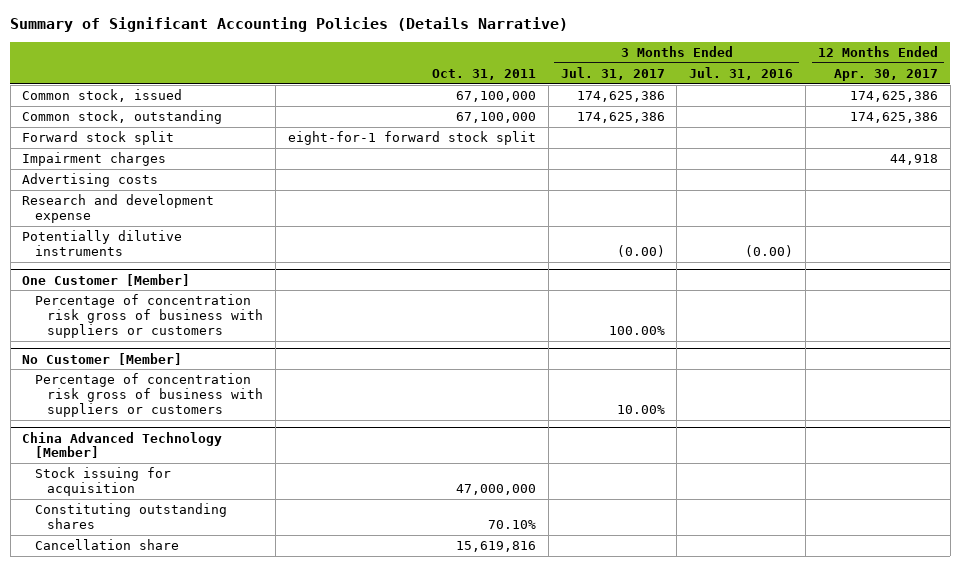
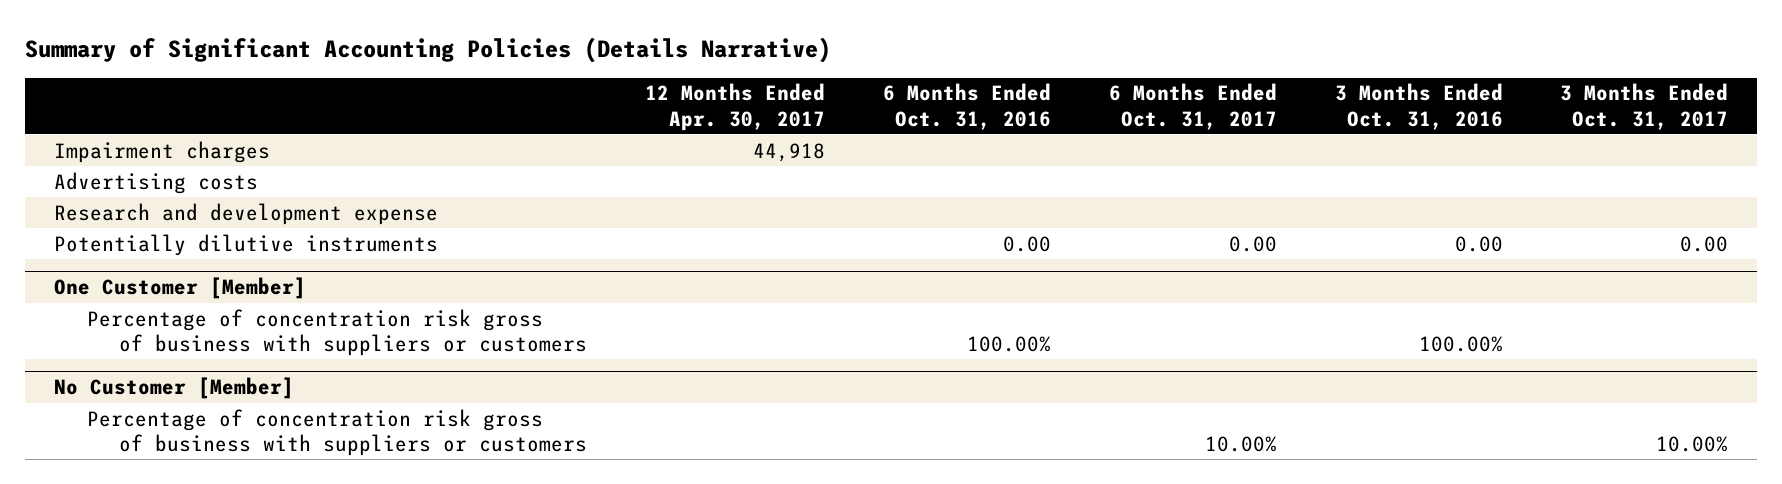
- | Oct. 31, 2011 | 3 Months Ended Jul. 31, 2017 | 3 Months Ended Jul. 31, 2016 | 12 Months Ended Apr. 30, 2017
+ | 12 Months Ended Apr. 30, 2017 | 6 Months Ended Oct. 31, 2016 | 6 Months Ended Oct. 31, 2017 | 3 Months Ended Oct. 31, 2016 | 3 Months Ended Oct. 31, 2017
- Common stock, issued | 67,100,000 | 174,625,386 | | 174,625,386
- Common stock, outstanding | 67,100,000 | 174,625,386 | | 174,625,386
- Forward stock split | eight-for-1 forward stock split | | |
- China Advanced Technology [Member]
- Stock issuing for acquisition | 47,000,000 | | |
- Constituting outstanding shares | 70.10% | | |
- Cancellation share | 15,619,816 | | |

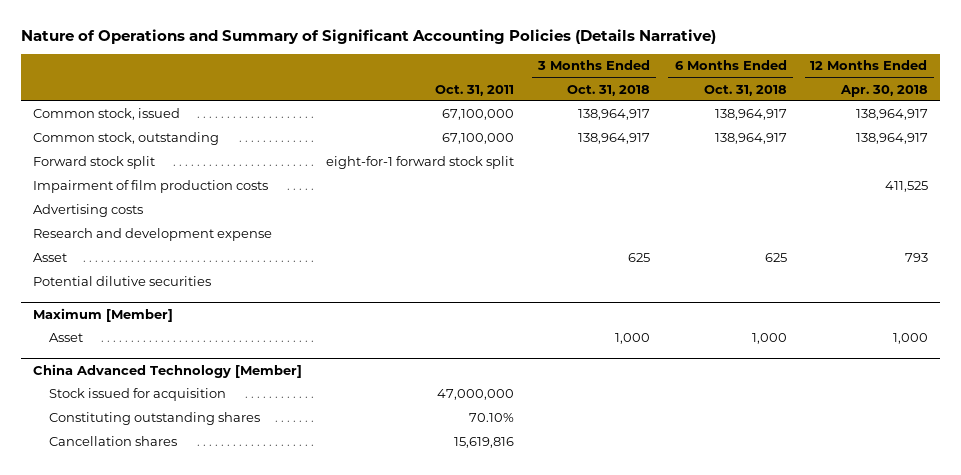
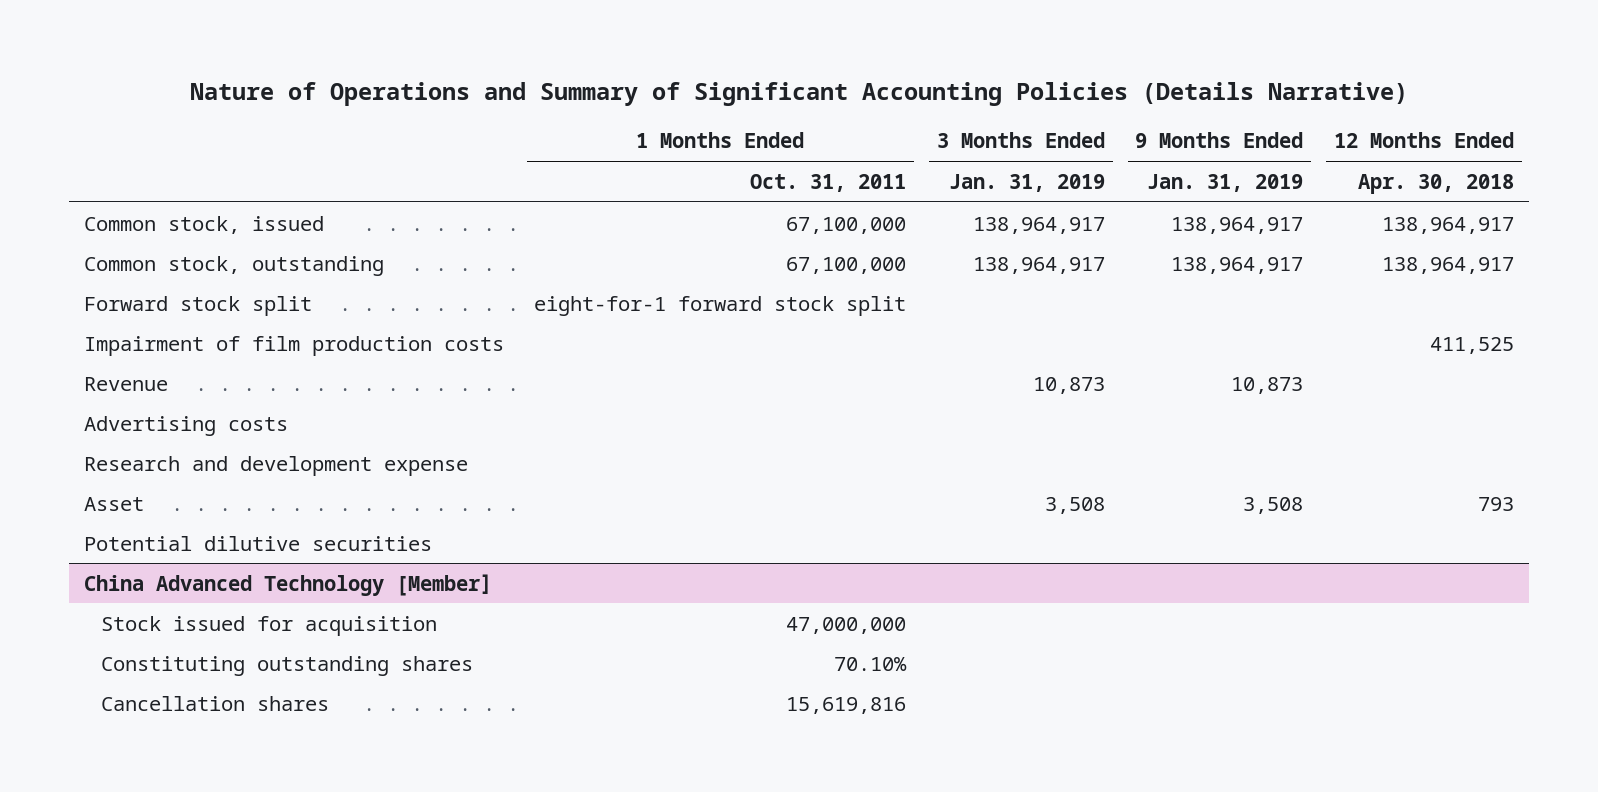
- | Oct. 31, 2011 | 3 Months Ended Oct. 31, 2018 | 6 Months Ended Oct. 31, 2018 | 12 Months Ended Apr. 30, 2018
+ | 1 Months Ended Oct. 31, 2011 | 3 Months Ended Jan. 31, 2019 | 9 Months Ended Jan. 31, 2019 | 12 Months Ended Apr. 30, 2018
+ Revenue | | 10,873 | 10,873 |
- Maximum [Member]
- Asset | | 1,000 | 1,000 | 1,000

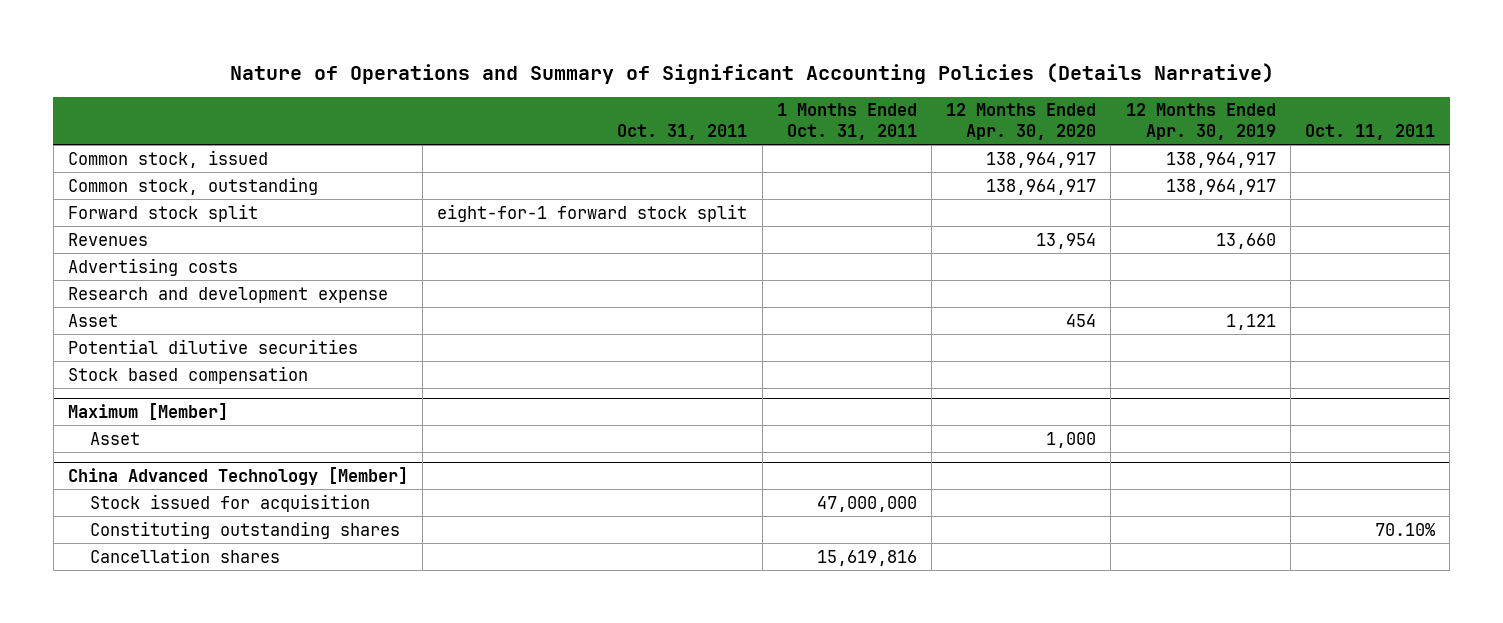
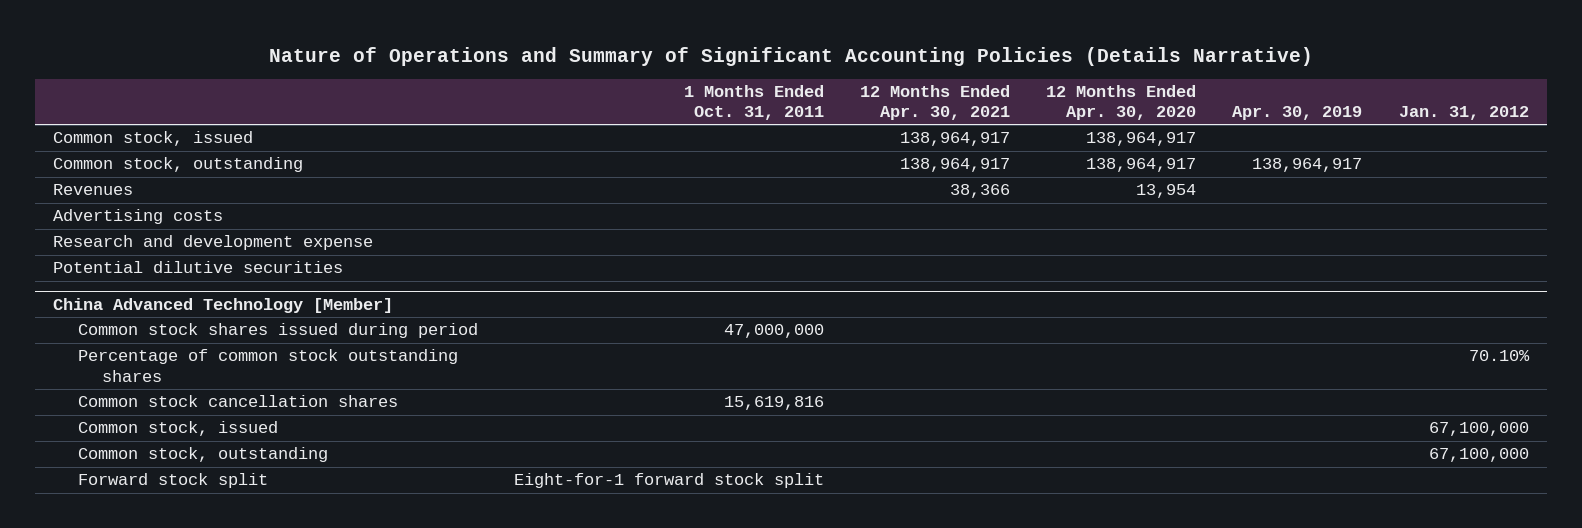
- | Oct. 31, 2011 | 1 Months Ended Oct. 31, 2011 | 12 Months Ended Apr. 30, 2020 | 12 Months Ended Apr. 30, 2019 | Oct. 11, 2011
+ | 1 Months Ended Oct. 31, 2011 | 12 Months Ended Apr. 30, 2021 | 12 Months Ended Apr. 30, 2020 | Apr. 30, 2019 | Jan. 31, 2012
- Forward stock split | eight-for-1 forward stock split | | | |
- Asset | | | 454 | 1,121 |
- Stock based compensation
- Maximum [Member]
- Asset | | | 1,000 | |
@ China Advanced Technology [Member]
- Stock issued for acquisition | | 47,000,000 | | |
- Constituting outstanding shares | | | | | 70.10%
- Cancellation shares | | 15,619,816 | | |
+ Common stock shares issued during period | 47,000,000 | | | |
+ Percentage of common stock outstanding shares | | | | | 70.10%
+ Common stock cancellation shares | 15,619,816 | | | |
+ Common stock, issued | | | | | 67,100,000
+ Common stock, outstanding | | | | | 67,100,000
+ Forward stock split | Eight-for-1 forward stock split | | | |

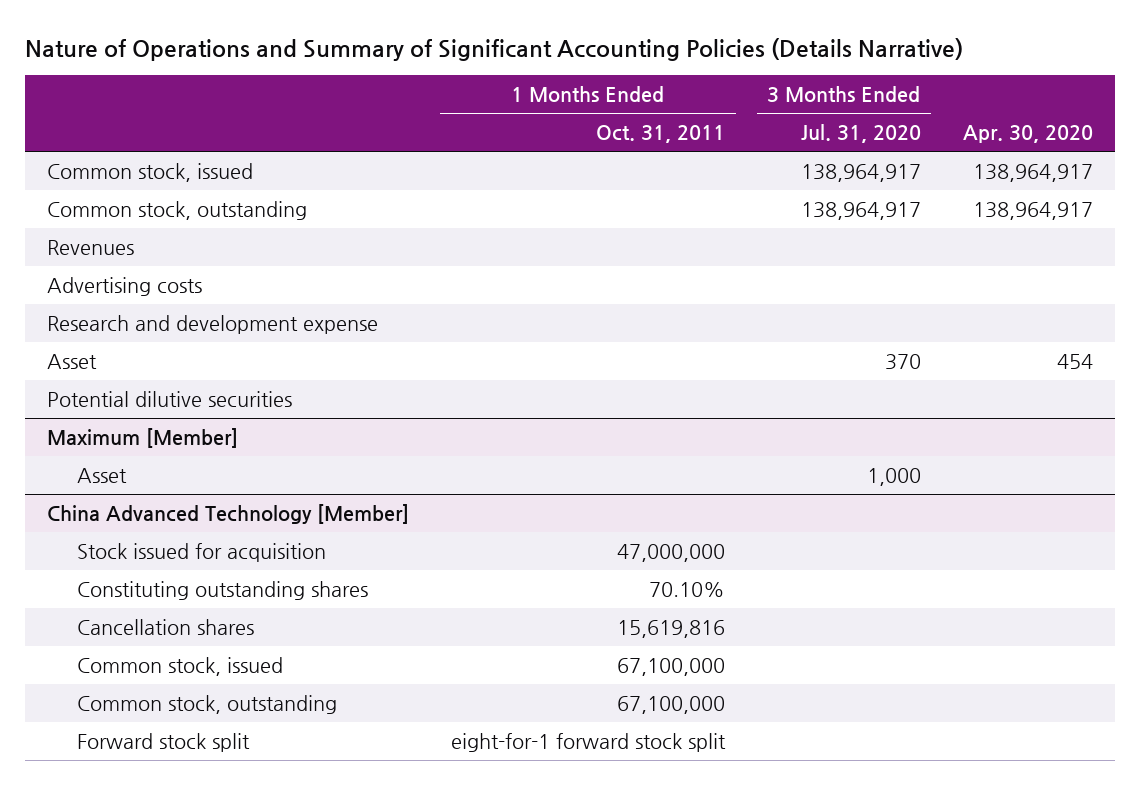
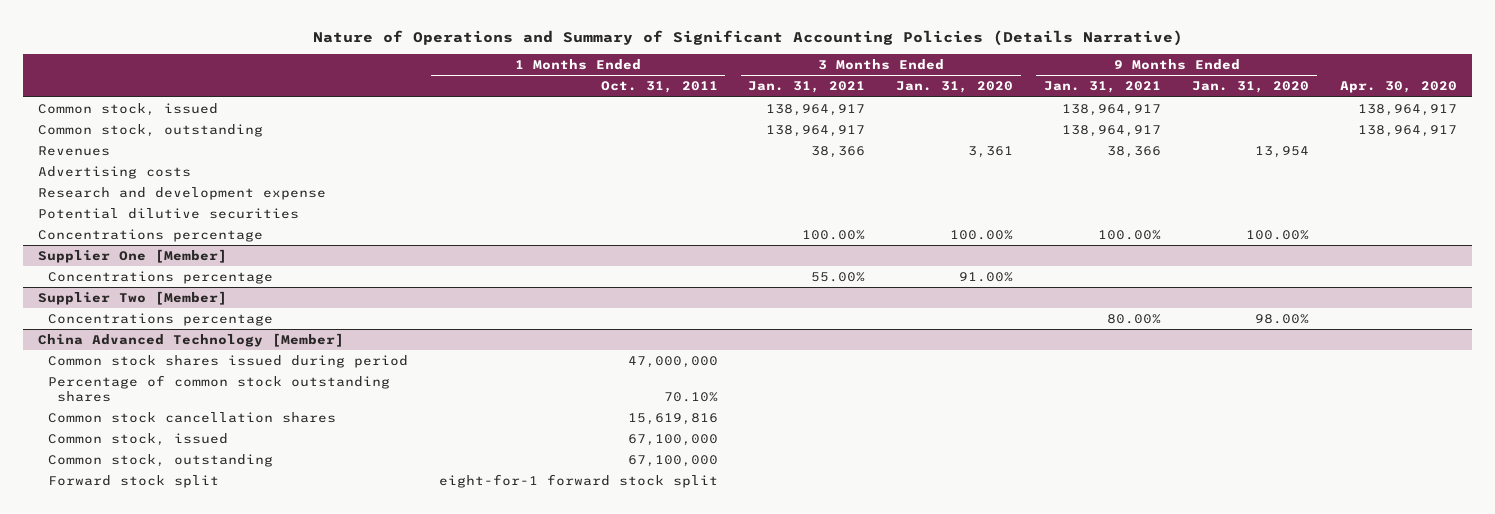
- | 1 Months Ended Oct. 31, 2011 | 3 Months Ended Jul. 31, 2020 | Apr. 30, 2020
+ | 1 Months Ended Oct. 31, 2011 | 3 Months Ended Jan. 31, 2021 | 3 Months Ended Jan. 31, 2020 | 9 Months Ended Jan. 31, 2021 | 9 Months Ended Jan. 31, 2020 | Apr. 30, 2020
- Asset | | 370 | 454
- Maximum [Member]
- Asset | | 1,000 |
+ Concentrations percentage | | 100.00% | 100.00% | 100.00% | 100.00% |
+ Supplier One [Member]
+ Concentrations percentage | | 55.00% | 91.00% | | |
+ Supplier Two [Member]
+ Concentrations percentage | | | | 80.00% | 98.00% |
@ China Advanced Technology [Member]
- Stock issued for acquisition | 47,000,000 | |
- Constituting outstanding shares | 70.10% | |
- Cancellation shares | 15,619,816 | |
+ Common stock shares issued during period | 47,000,000 | | | | |
+ Percentage of common stock outstanding shares | 70.10% | | | | |
+ Common stock cancellation shares | 15,619,816 | | | | |

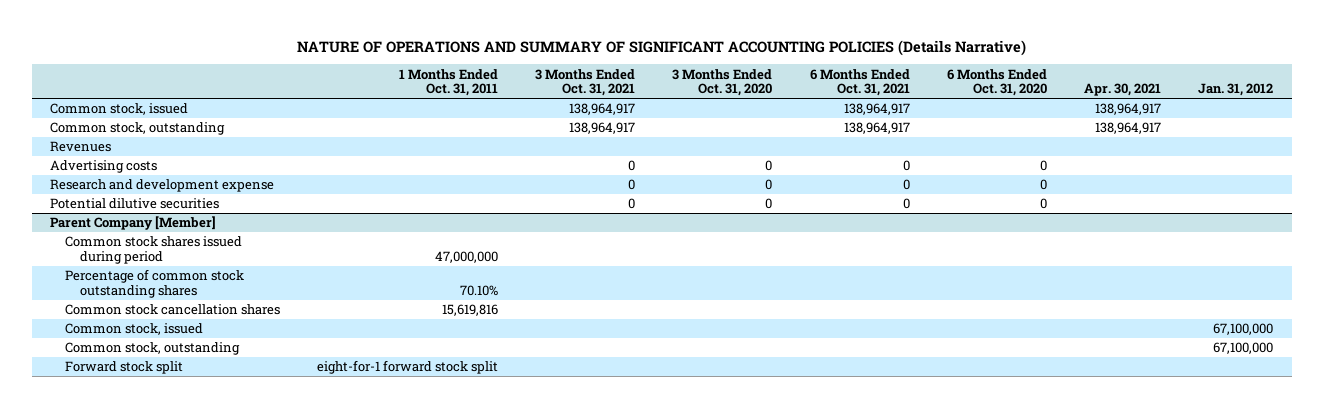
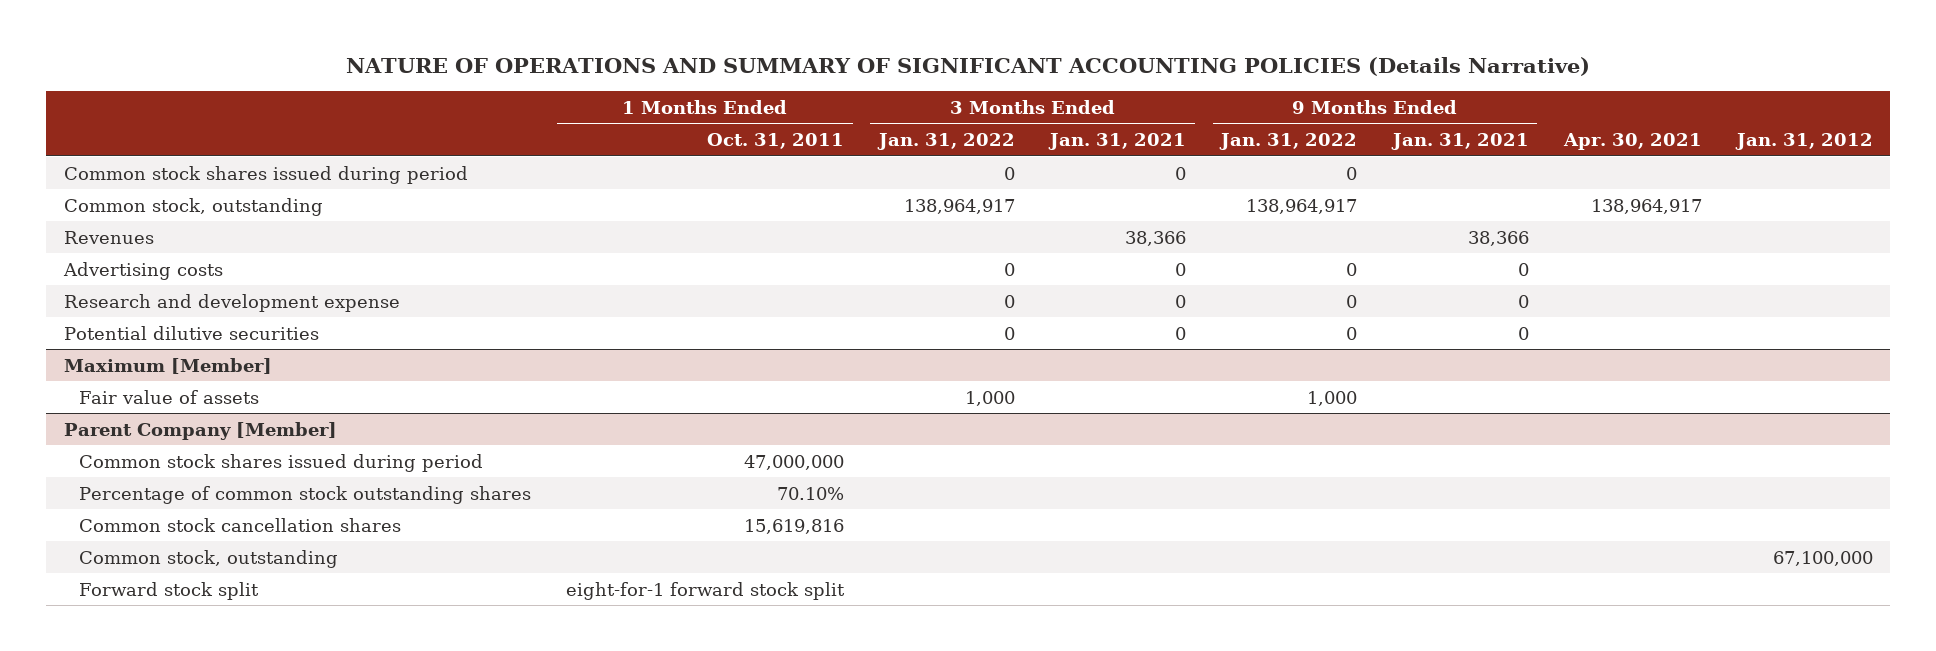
- | 1 Months Ended Oct. 31, 2011 | 3 Months Ended Oct. 31, 2021 | 3 Months Ended Oct. 31, 2020 | 6 Months Ended Oct. 31, 2021 | 6 Months Ended Oct. 31, 2020 | Apr. 30, 2021 | Jan. 31, 2012
+ | 1 Months Ended Oct. 31, 2011 | 3 Months Ended Jan. 31, 2022 | 3 Months Ended Jan. 31, 2021 | 9 Months Ended Jan. 31, 2022 | 9 Months Ended Jan. 31, 2021 | Apr. 30, 2021 | Jan. 31, 2012
- Common stock, issued | | 138,964,917 | | 138,964,917 | | 138,964,917 |
+ Common stock shares issued during period | | 0 | 0 | 0 | | |
+ Maximum [Member]
+ Fair value of assets | | 1,000 | | 1,000 | | |
@ Parent Company [Member]
- Common stock, issued | | | | | | | 67,100,000

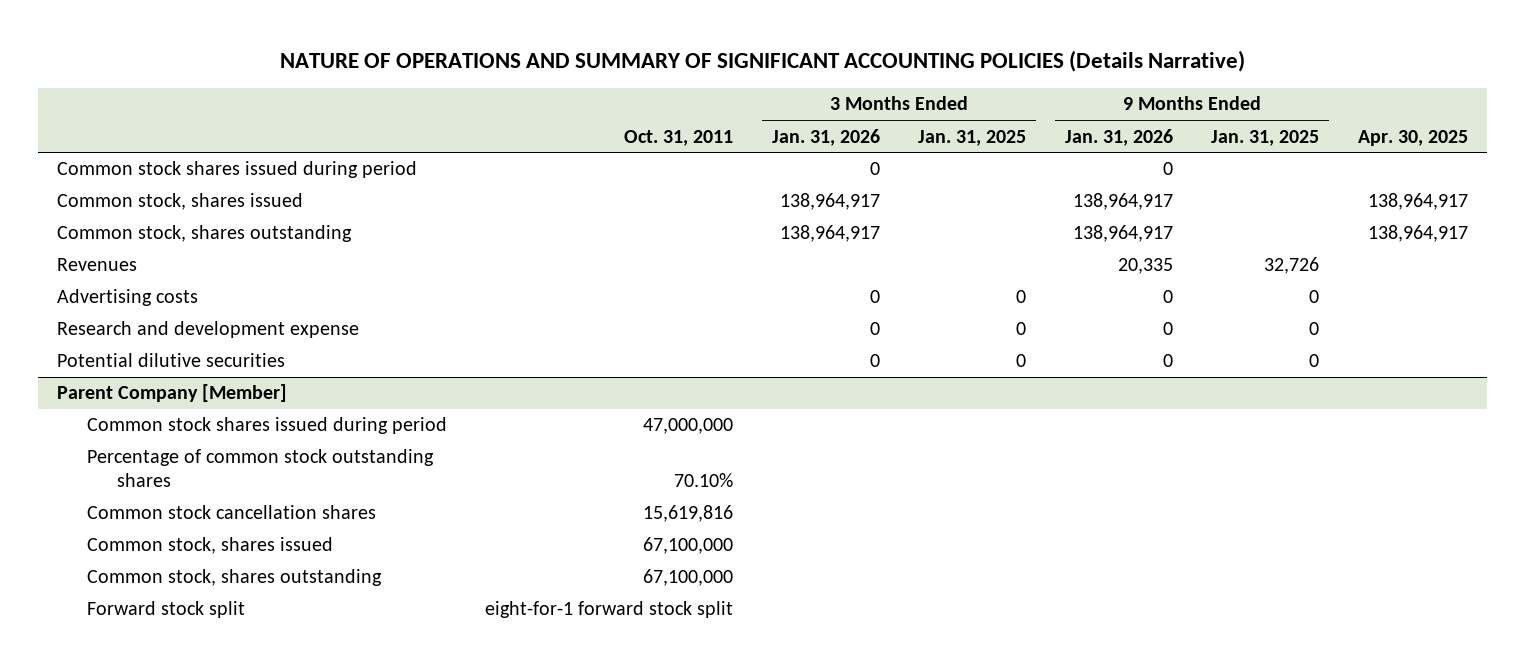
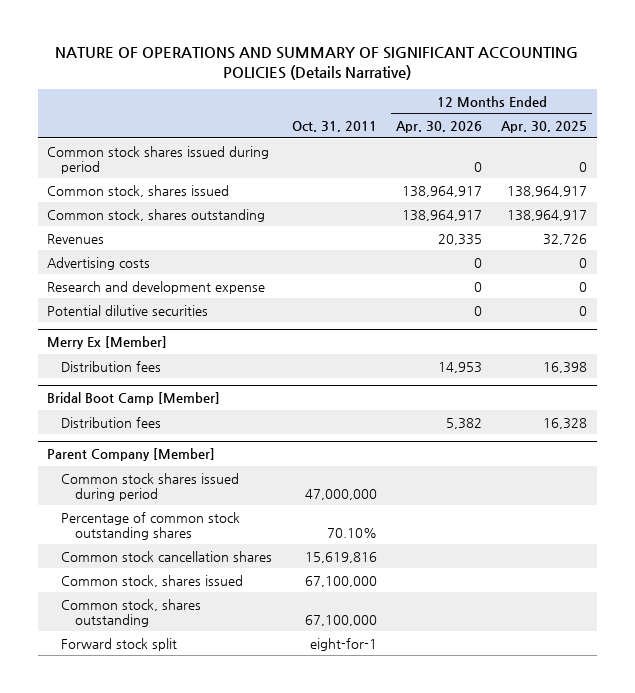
- | Oct. 31, 2011 | 3 Months Ended Jan. 31, 2026 | 3 Months Ended Jan. 31, 2025 | 9 Months Ended Jan. 31, 2026 | 9 Months Ended Jan. 31, 2025 | Apr. 30, 2025
+ | Oct. 31, 2011 | 12 Months Ended Apr. 30, 2026 | 12 Months Ended Apr. 30, 2025
+ Merry Ex [Member]
+ Distribution fees | | 14,953 | 16,398
+ Bridal Boot Camp [Member]
+ Distribution fees | | 5,382 | 16,328
@ Parent Company [Member]
- Forward stock split | eight-for-1 forward stock split | | | | |
+ Forward stock split | eight-for-1 | |

